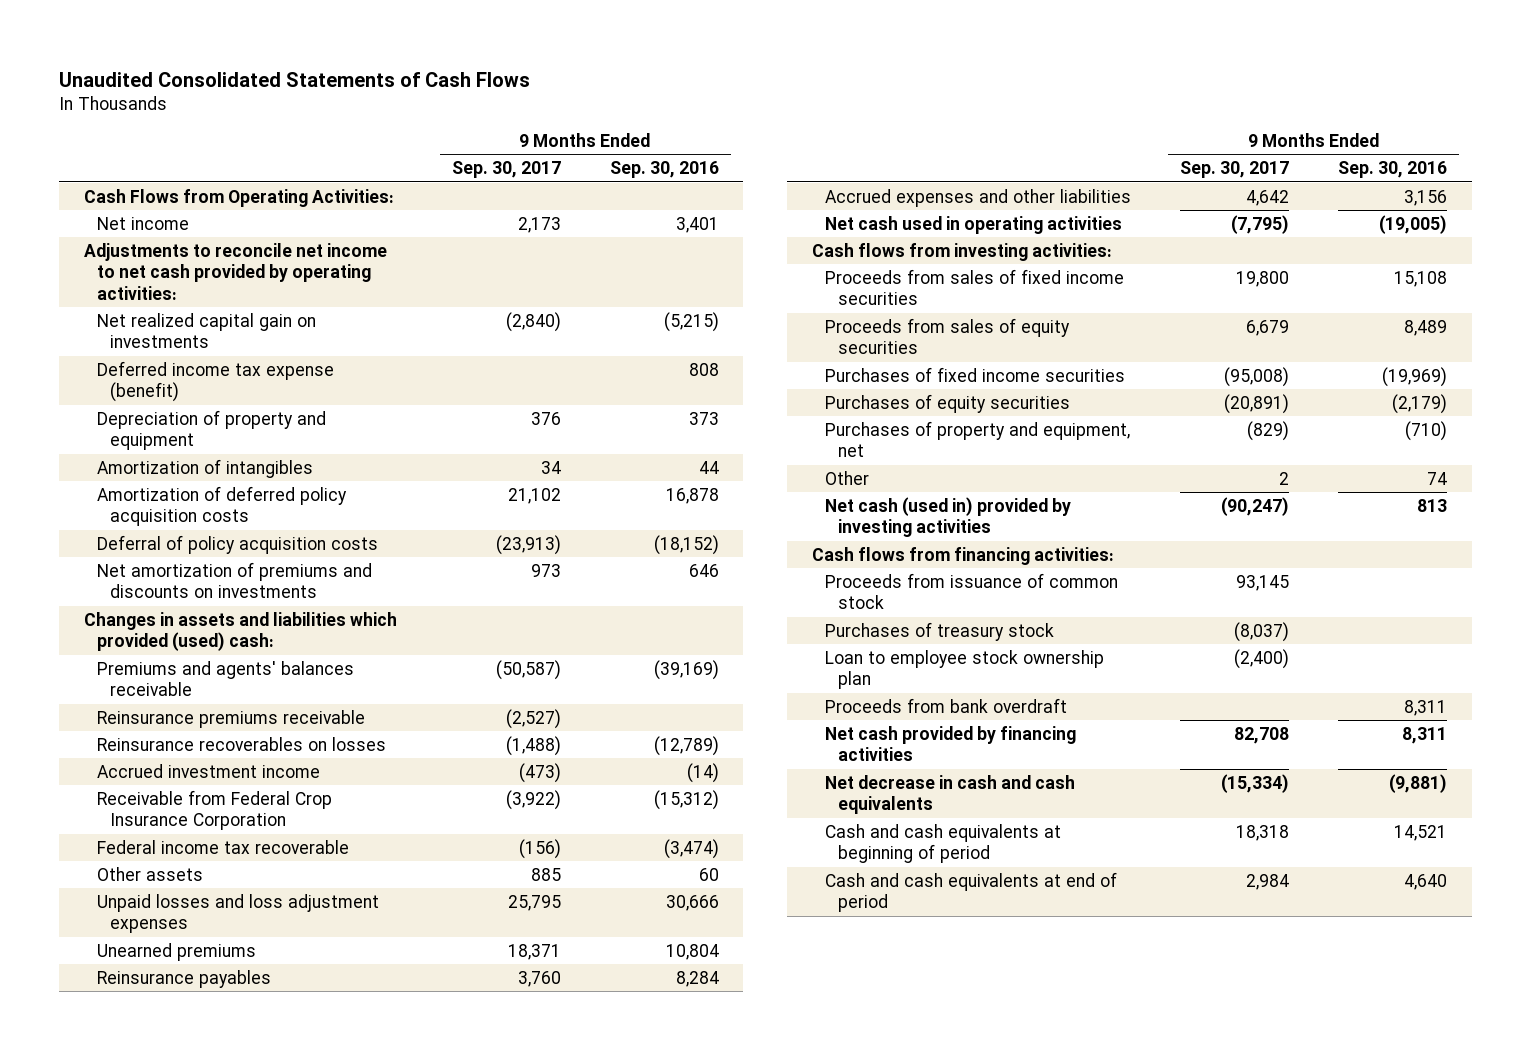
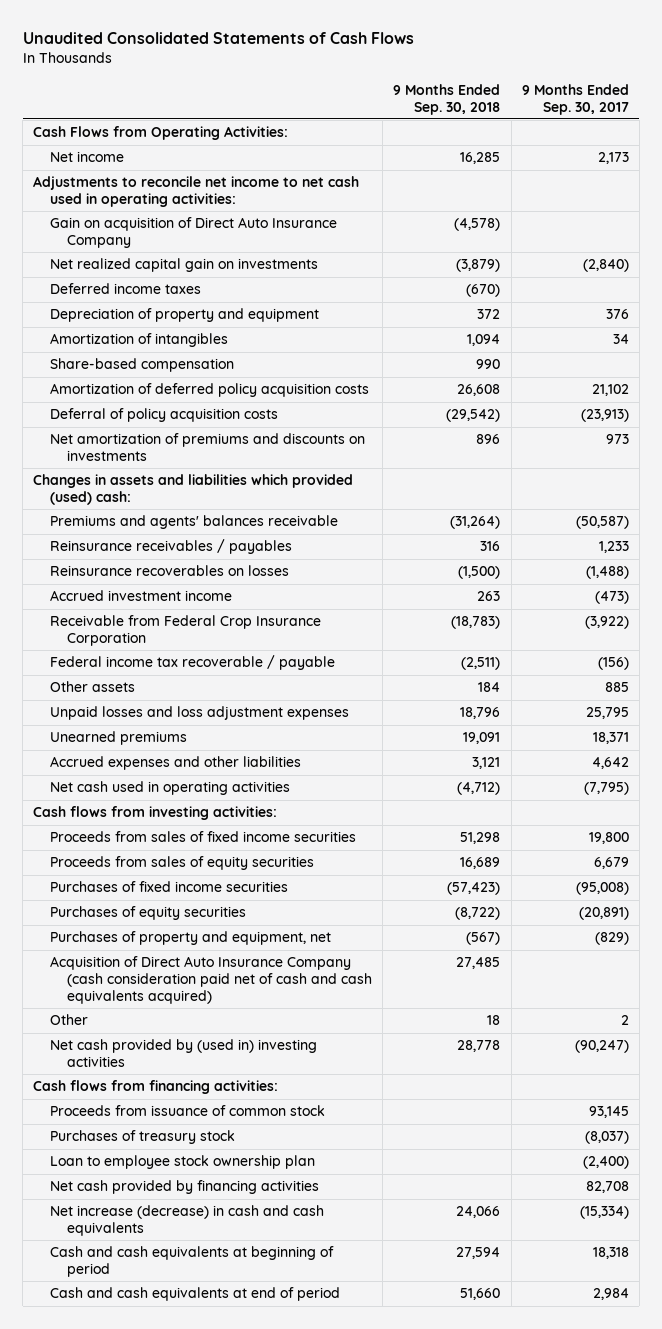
- | 9 Months Ended Sep. 30, 2017 | 9 Months Ended Sep. 30, 2016
+ | 9 Months Ended Sep. 30, 2018 | 9 Months Ended Sep. 30, 2017
- Adjustments to reconcile net income to net cash provided by operating activities:
+ Adjustments to reconcile net income to net cash used in operating activities:
+ Gain on acquisition of Direct Auto Insurance Company | (4,578) |
- Deferred income tax expense (benefit) | | 808
+ Deferred income taxes | (670) |
+ Share-based compensation | 990 |
- Reinsurance premiums receivable | (2,527) |
+ Reinsurance receivables / payables | 316 | 1,233
- Federal income tax recoverable | (156) | (3,474)
+ Federal income tax recoverable / payable | (2,511) | (156)
- Reinsurance payables | 3,760 | 8,284
+ Acquisition of Direct Auto Insurance Company (cash consideration paid net of cash and cash equivalents acquired) | 27,485 |
- Net cash (used in) provided by investing activities | (90,247) | 813
+ Net cash provided by (used in) investing activities | 28,778 | (90,247)
- Proceeds from bank overdraft | | 8,311
- Net decrease in cash and cash equivalents | (15,334) | (9,881)
+ Net increase (decrease) in cash and cash equivalents | 24,066 | (15,334)

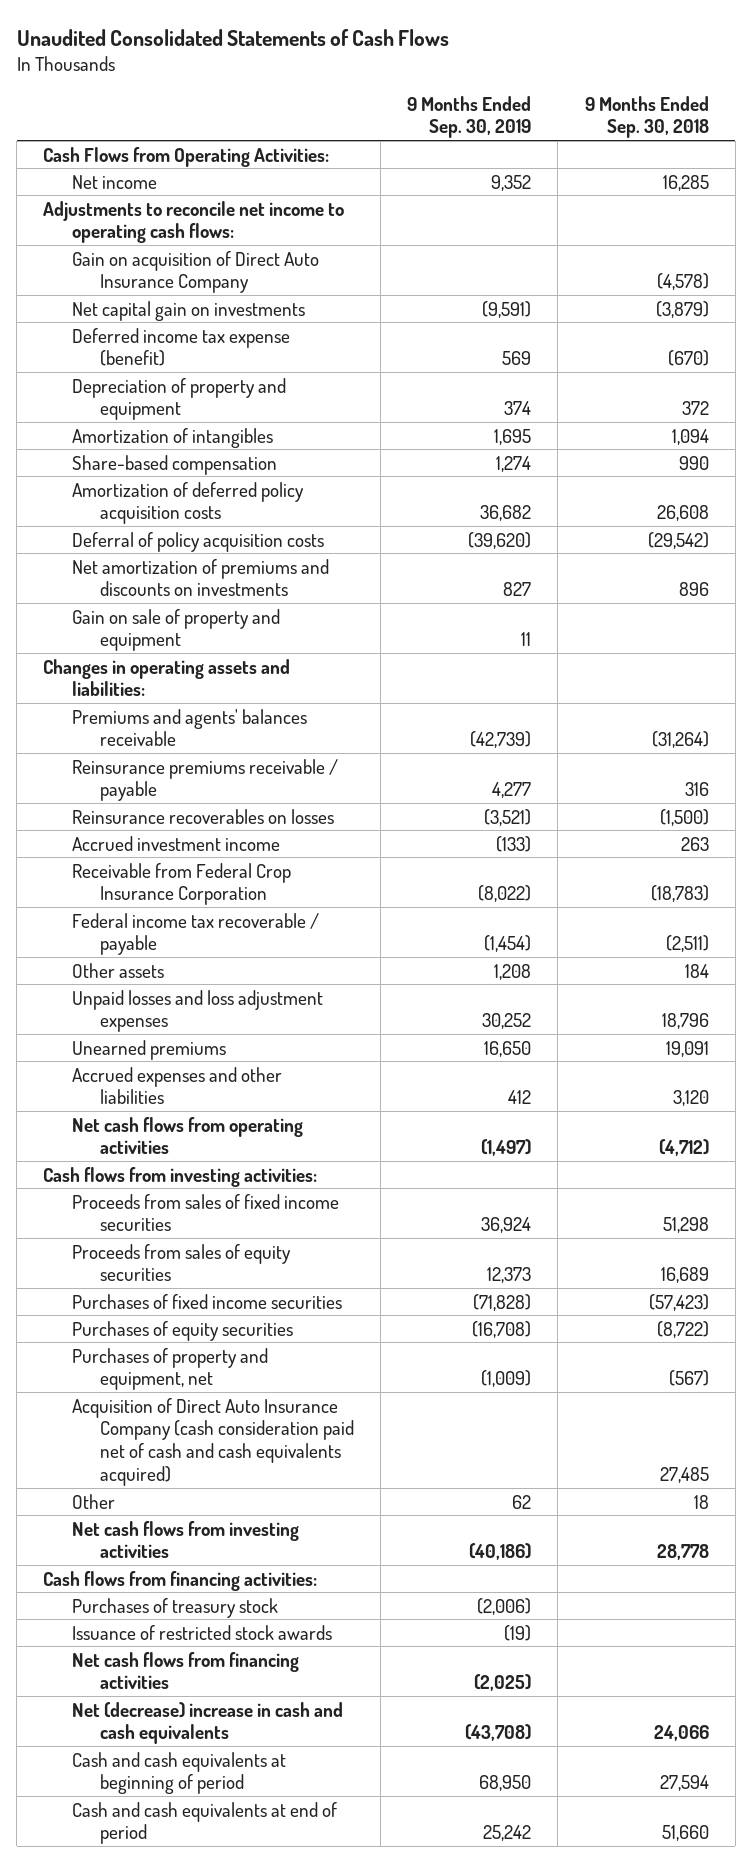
- | 9 Months Ended Sep. 30, 2018 | 9 Months Ended Sep. 30, 2017
+ | 9 Months Ended Sep. 30, 2019 | 9 Months Ended Sep. 30, 2018
- Adjustments to reconcile net income to net cash used in operating activities:
+ Adjustments to reconcile net income to operating cash flows:
- Net realized capital gain on investments | (3,879) | (2,840)
- Deferred income taxes | (670) |
+ Net capital gain on investments | (9,591) | (3,879)
+ Deferred income tax expense (benefit) | 569 | (670)
- Changes in assets and liabilities which provided (used) cash:
+ Gain on sale of property and equipment | 11 |
+ Changes in operating assets and liabilities:
- Reinsurance receivables / payables | 316 | 1,233
+ Reinsurance premiums receivable / payable | 4,277 | 316
- Accrued expenses and other liabilities | 3,121 | 4,642
- Net cash used in operating activities | (4,712) | (7,795)
+ Accrued expenses and other liabilities | 412 | 3,120
+ Net cash flows from operating activities | (1,497) | (4,712)
- Net cash provided by (used in) investing activities | 28,778 | (90,247)
+ Net cash flows from investing activities | (40,186) | 28,778
- Proceeds from issuance of common stock | | 93,145
- Loan to employee stock ownership plan | | (2,400)
- Net cash provided by financing activities | | 82,708
- Net increase (decrease) in cash and cash equivalents | 24,066 | (15,334)
+ Issuance of restricted stock awards | (19) |
+ Net cash flows from financing activities | (2,025) |
+ Net (decrease) increase in cash and cash equivalents | (43,708) | 24,066

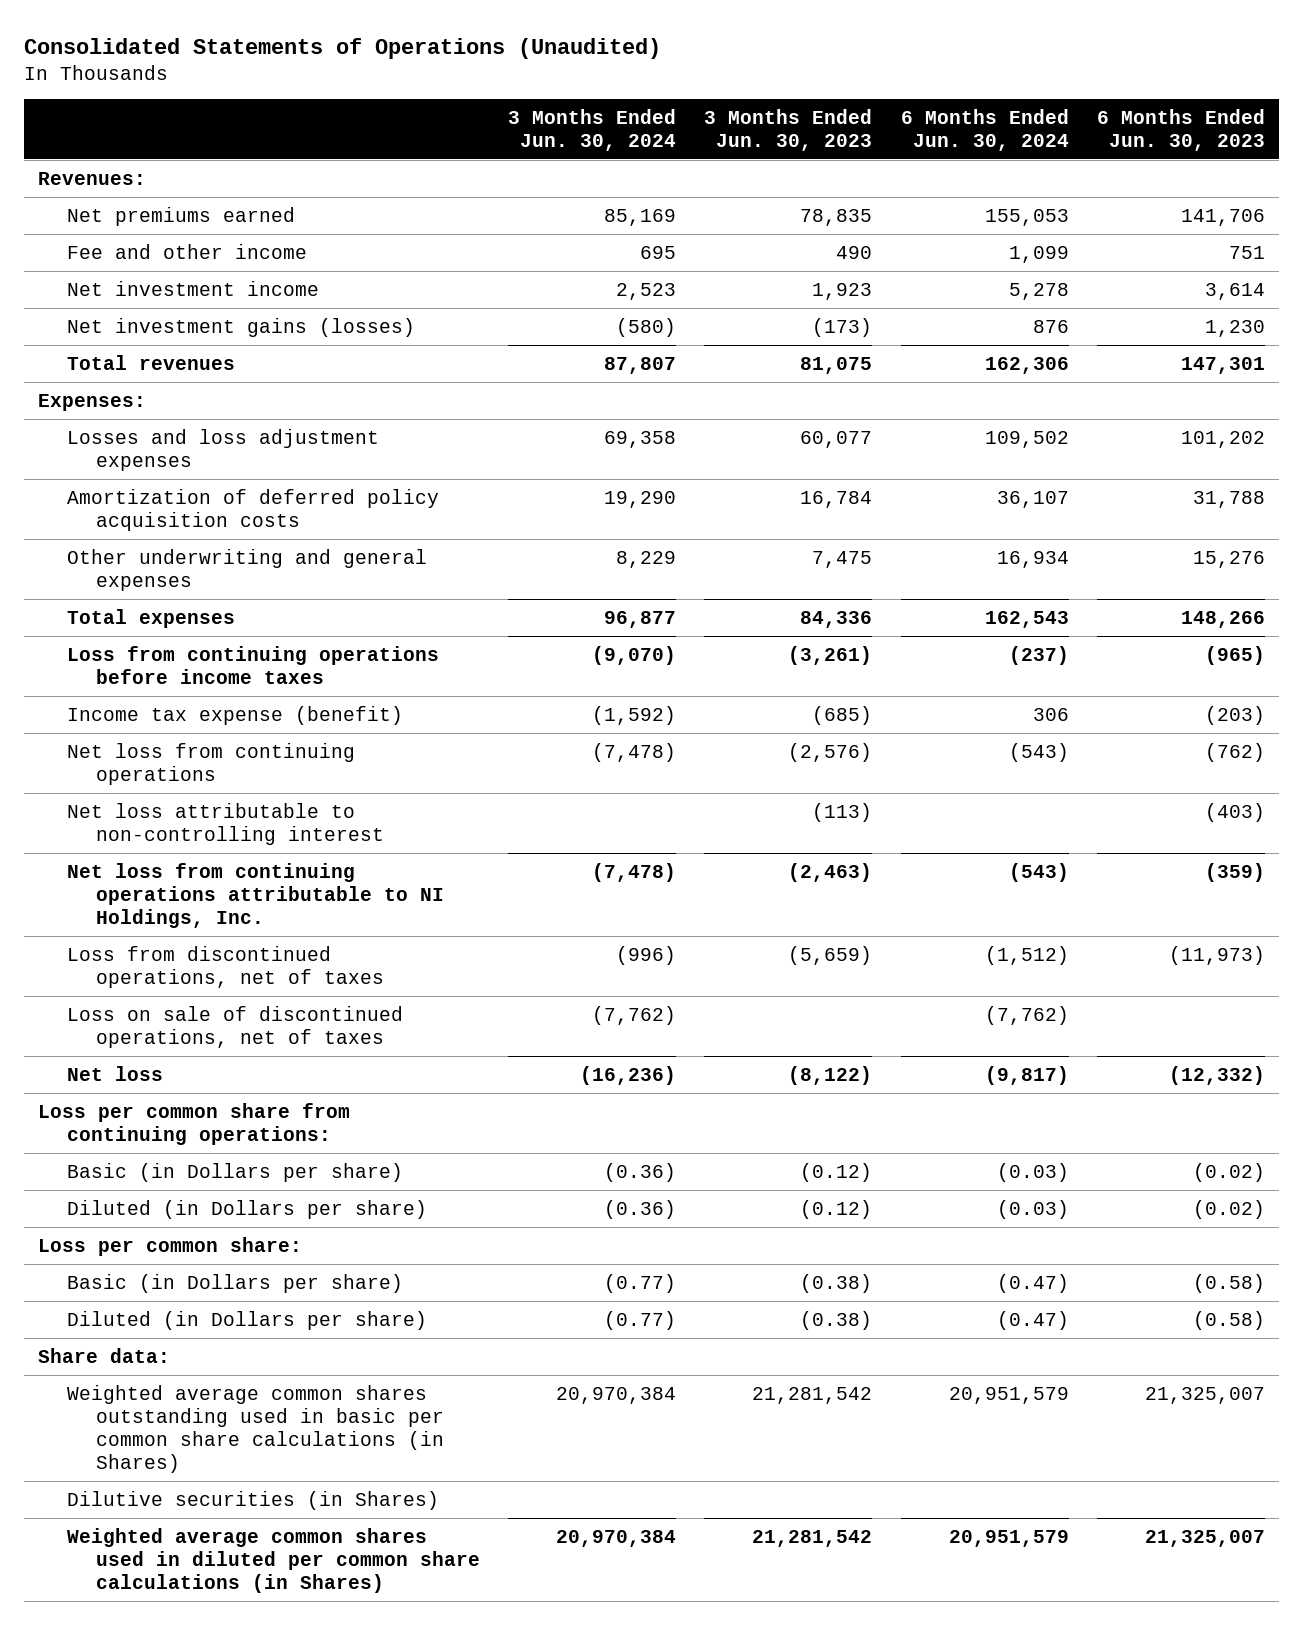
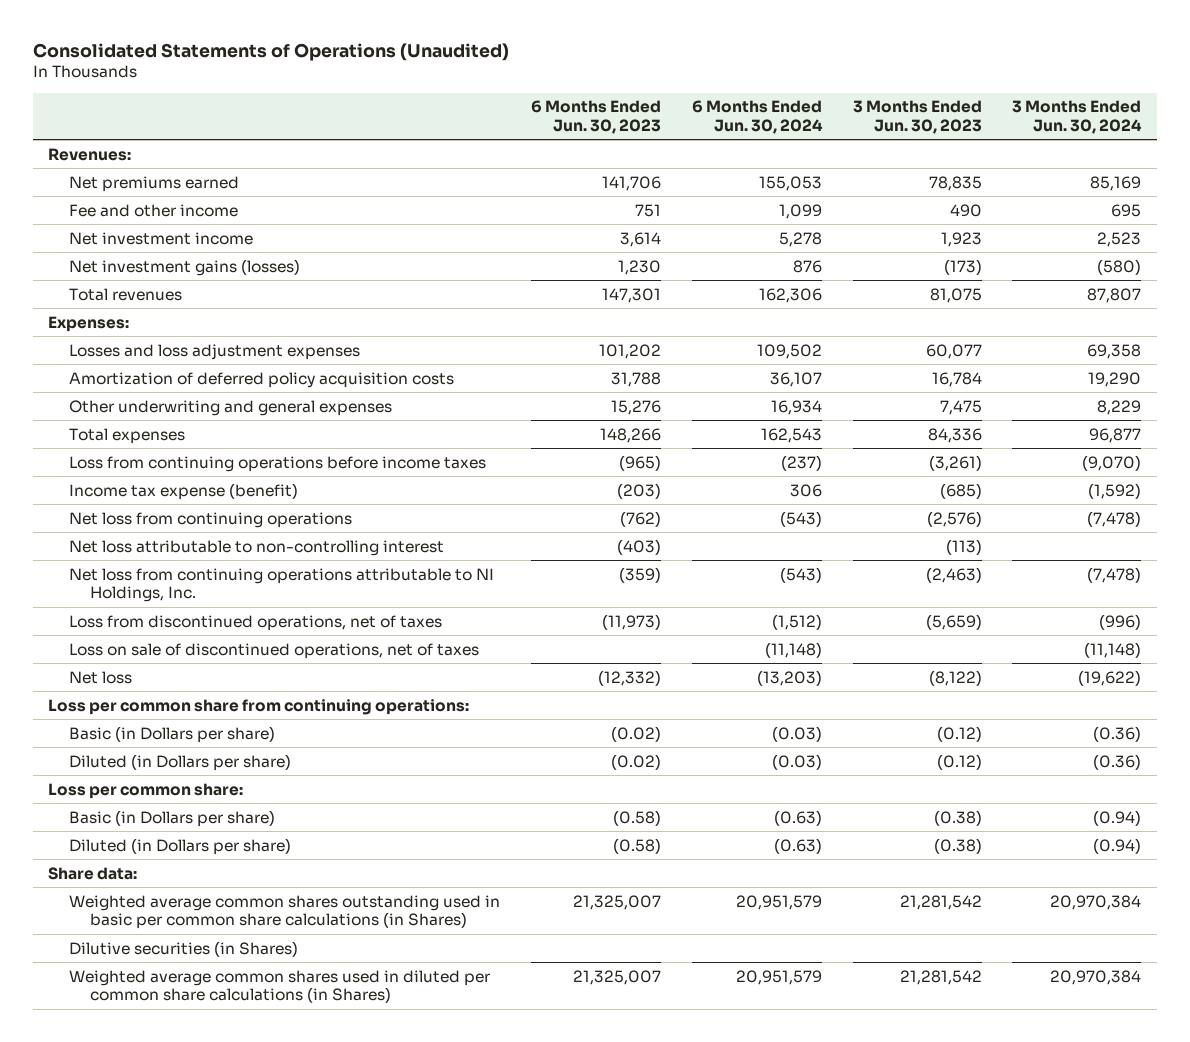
- | 3 Months Ended Jun. 30, 2024 | 3 Months Ended Jun. 30, 2023 | 6 Months Ended Jun. 30, 2024 | 6 Months Ended Jun. 30, 2023
+ | 6 Months Ended Jun. 30, 2023 | 6 Months Ended Jun. 30, 2024 | 3 Months Ended Jun. 30, 2023 | 3 Months Ended Jun. 30, 2024
- Loss on sale of discontinued operations, net of taxes | (7,762) | | (7,762) |
- Net loss | (16,236) | (8,122) | (9,817) | (12,332)
+ Loss on sale of discontinued operations, net of taxes | | (11,148) | | (11,148)
+ Net loss | (12,332) | (13,203) | (8,122) | (19,622)
- Basic (in Dollars per share) | (0.77) | (0.38) | (0.47) | (0.58)
- Diluted (in Dollars per share) | (0.77) | (0.38) | (0.47) | (0.58)
+ Basic (in Dollars per share) | (0.58) | (0.63) | (0.38) | (0.94)
+ Diluted (in Dollars per share) | (0.58) | (0.63) | (0.38) | (0.94)

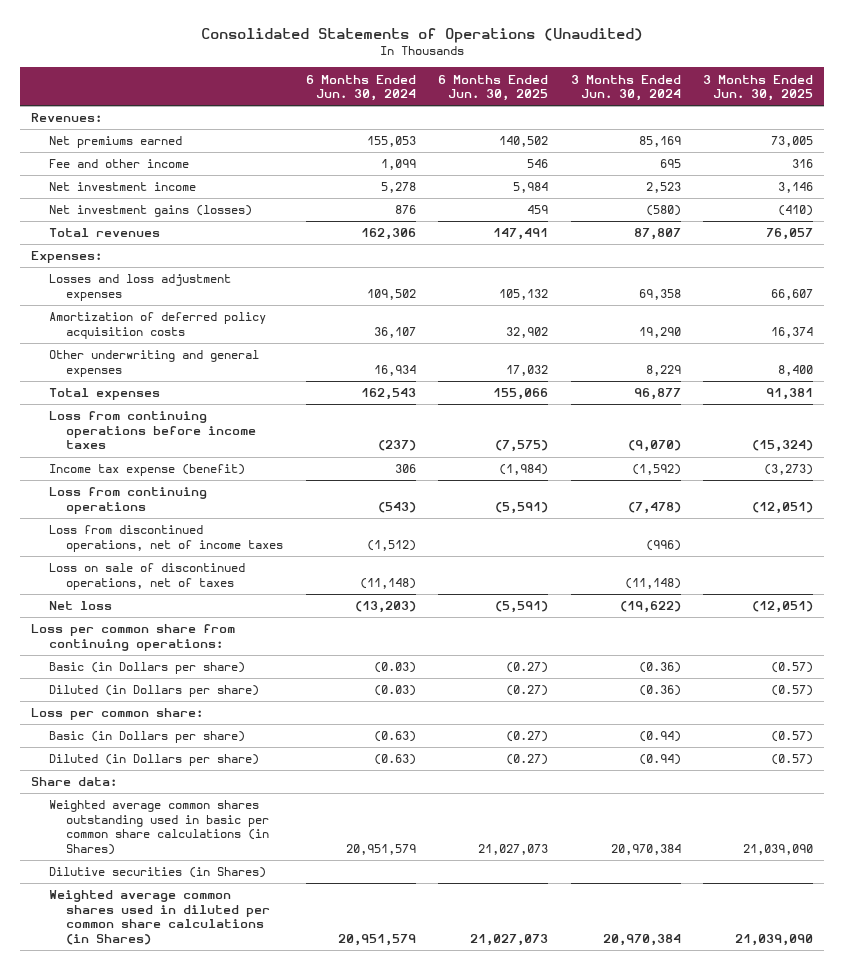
- | 6 Months Ended Jun. 30, 2023 | 6 Months Ended Jun. 30, 2024 | 3 Months Ended Jun. 30, 2023 | 3 Months Ended Jun. 30, 2024
+ | 6 Months Ended Jun. 30, 2024 | 6 Months Ended Jun. 30, 2025 | 3 Months Ended Jun. 30, 2024 | 3 Months Ended Jun. 30, 2025
- Net loss from continuing operations | (762) | (543) | (2,576) | (7,478)
- Net loss attributable to non-controlling interest | (403) | | (113) |
- Net loss from continuing operations attributable to NI Holdings, Inc. | (359) | (543) | (2,463) | (7,478)
- Loss from discontinued operations, net of taxes | (11,973) | (1,512) | (5,659) | (996)
+ Loss from continuing operations | (543) | (5,591) | (7,478) | (12,051)
+ Loss from discontinued operations, net of income taxes | (1,512) | | (996) |

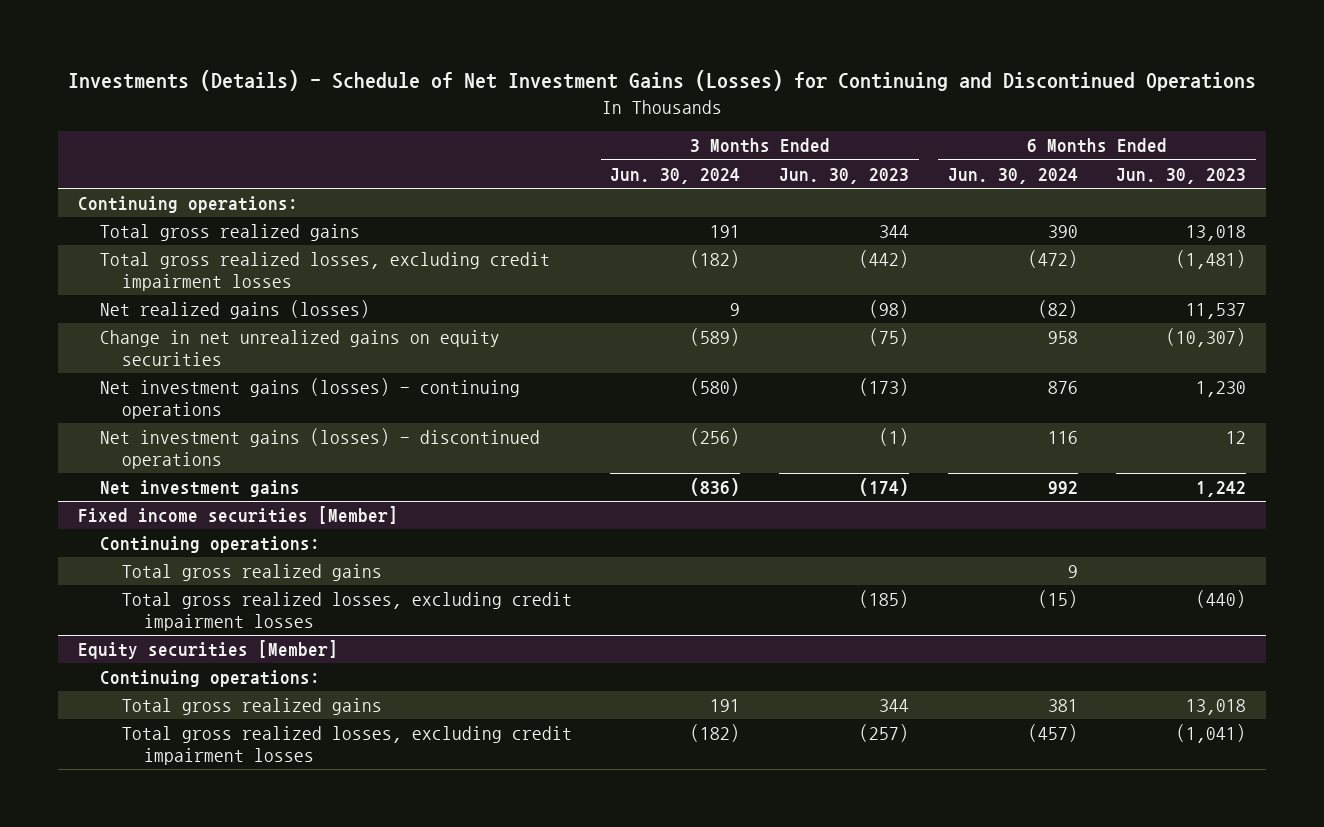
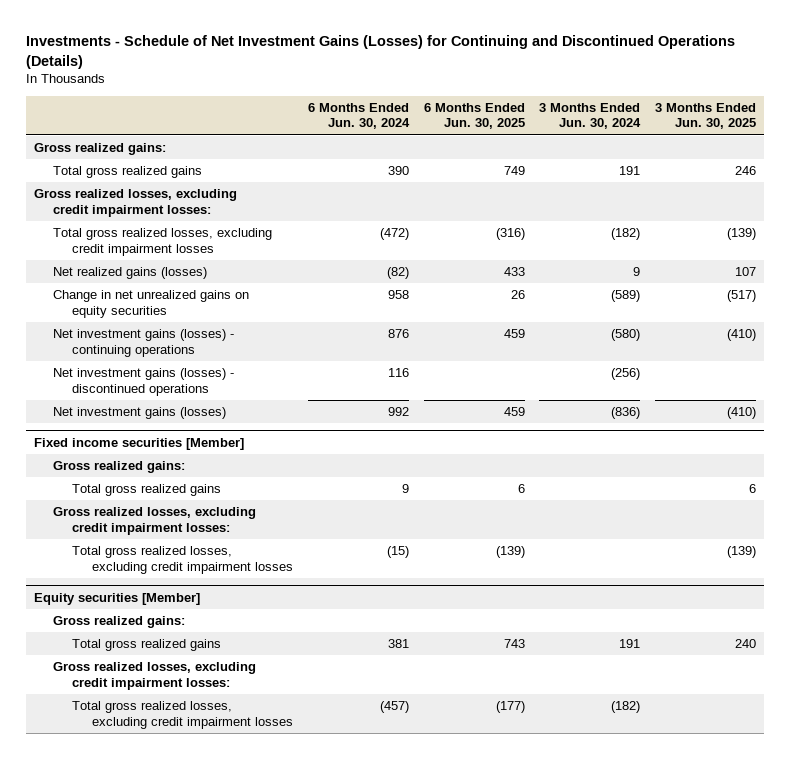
- Investments (Details) - Schedule of Net Investment Gains (Losses) for Continuing and Discontinued Operations
+ Investments - Schedule of Net Investment Gains (Losses) for Continuing and Discontinued Operations (Details)
- | 3 Months Ended Jun. 30, 2024 | 3 Months Ended Jun. 30, 2023 | 6 Months Ended Jun. 30, 2024 | 6 Months Ended Jun. 30, 2023
+ | 6 Months Ended Jun. 30, 2024 | 6 Months Ended Jun. 30, 2025 | 3 Months Ended Jun. 30, 2024 | 3 Months Ended Jun. 30, 2025
- Continuing operations:
+ Gross realized gains:
+ Gross realized losses, excluding credit impairment losses:
- Net investment gains | (836) | (174) | 992 | 1,242
+ Net investment gains (losses) | 992 | 459 | (836) | (410)
@ Fixed income securities [Member]
- Continuing operations:
+ Gross realized gains:
+ Gross realized losses, excluding credit impairment losses:
@ Equity securities [Member]
- Continuing operations:
+ Gross realized gains:
+ Gross realized losses, excluding credit impairment losses:

